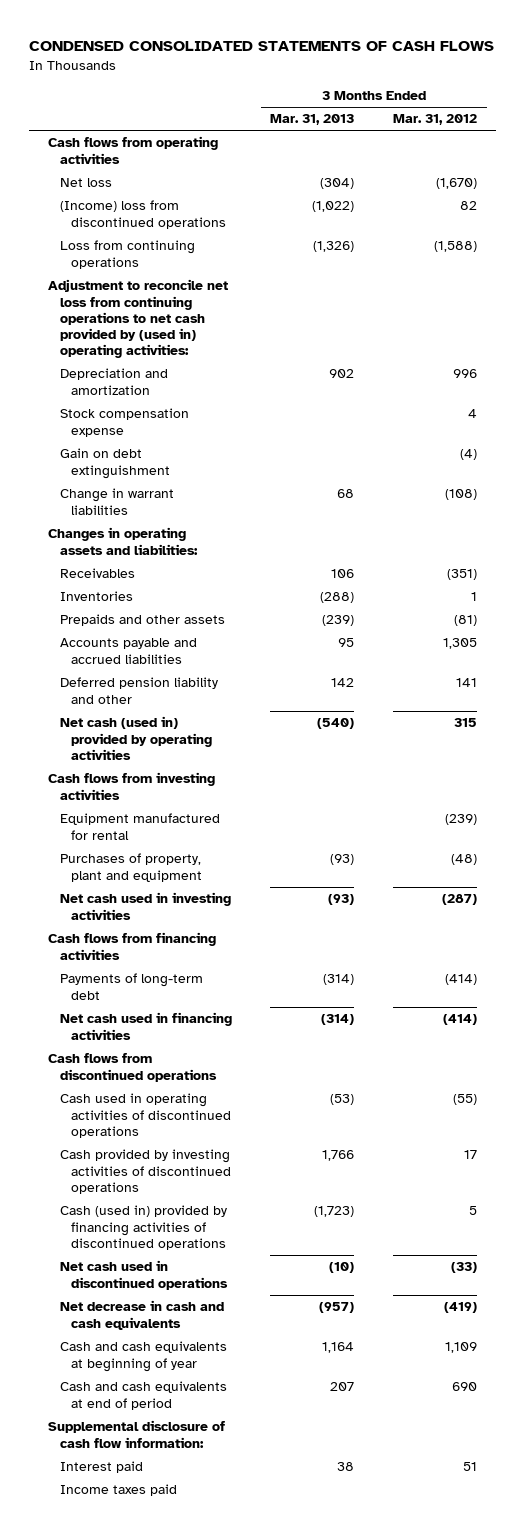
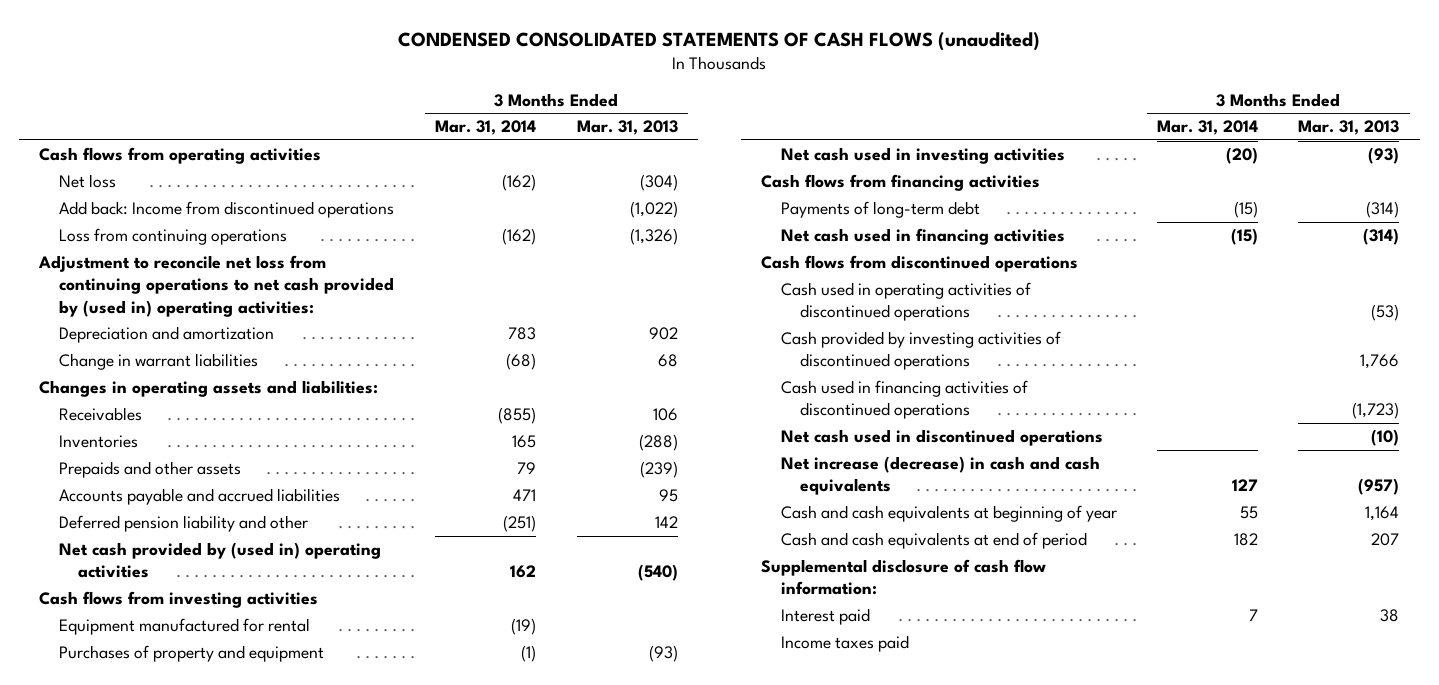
- CONDENSED CONSOLIDATED STATEMENTS OF CASH FLOWS
+ CONDENSED CONSOLIDATED STATEMENTS OF CASH FLOWS (unaudited)
- | 3 Months Ended Mar. 31, 2013 | 3 Months Ended Mar. 31, 2012
+ | 3 Months Ended Mar. 31, 2014 | 3 Months Ended Mar. 31, 2013
- (Income) loss from discontinued operations | (1,022) | 82
+ Add back: Income from discontinued operations | | (1,022)
- Stock compensation expense | | 4
- Gain on debt extinguishment | | (4)
- Net cash (used in) provided by operating activities | (540) | 315
+ Net cash provided by (used in) operating activities | 162 | (540)
- Purchases of property, plant and equipment | (93) | (48)
+ Purchases of property and equipment | (1) | (93)
- Cash (used in) provided by financing activities of discontinued operations | (1,723) | 5
+ Cash used in financing activities of discontinued operations | | (1,723)
- Net decrease in cash and cash equivalents | (957) | (419)
+ Net increase (decrease) in cash and cash equivalents | 127 | (957)

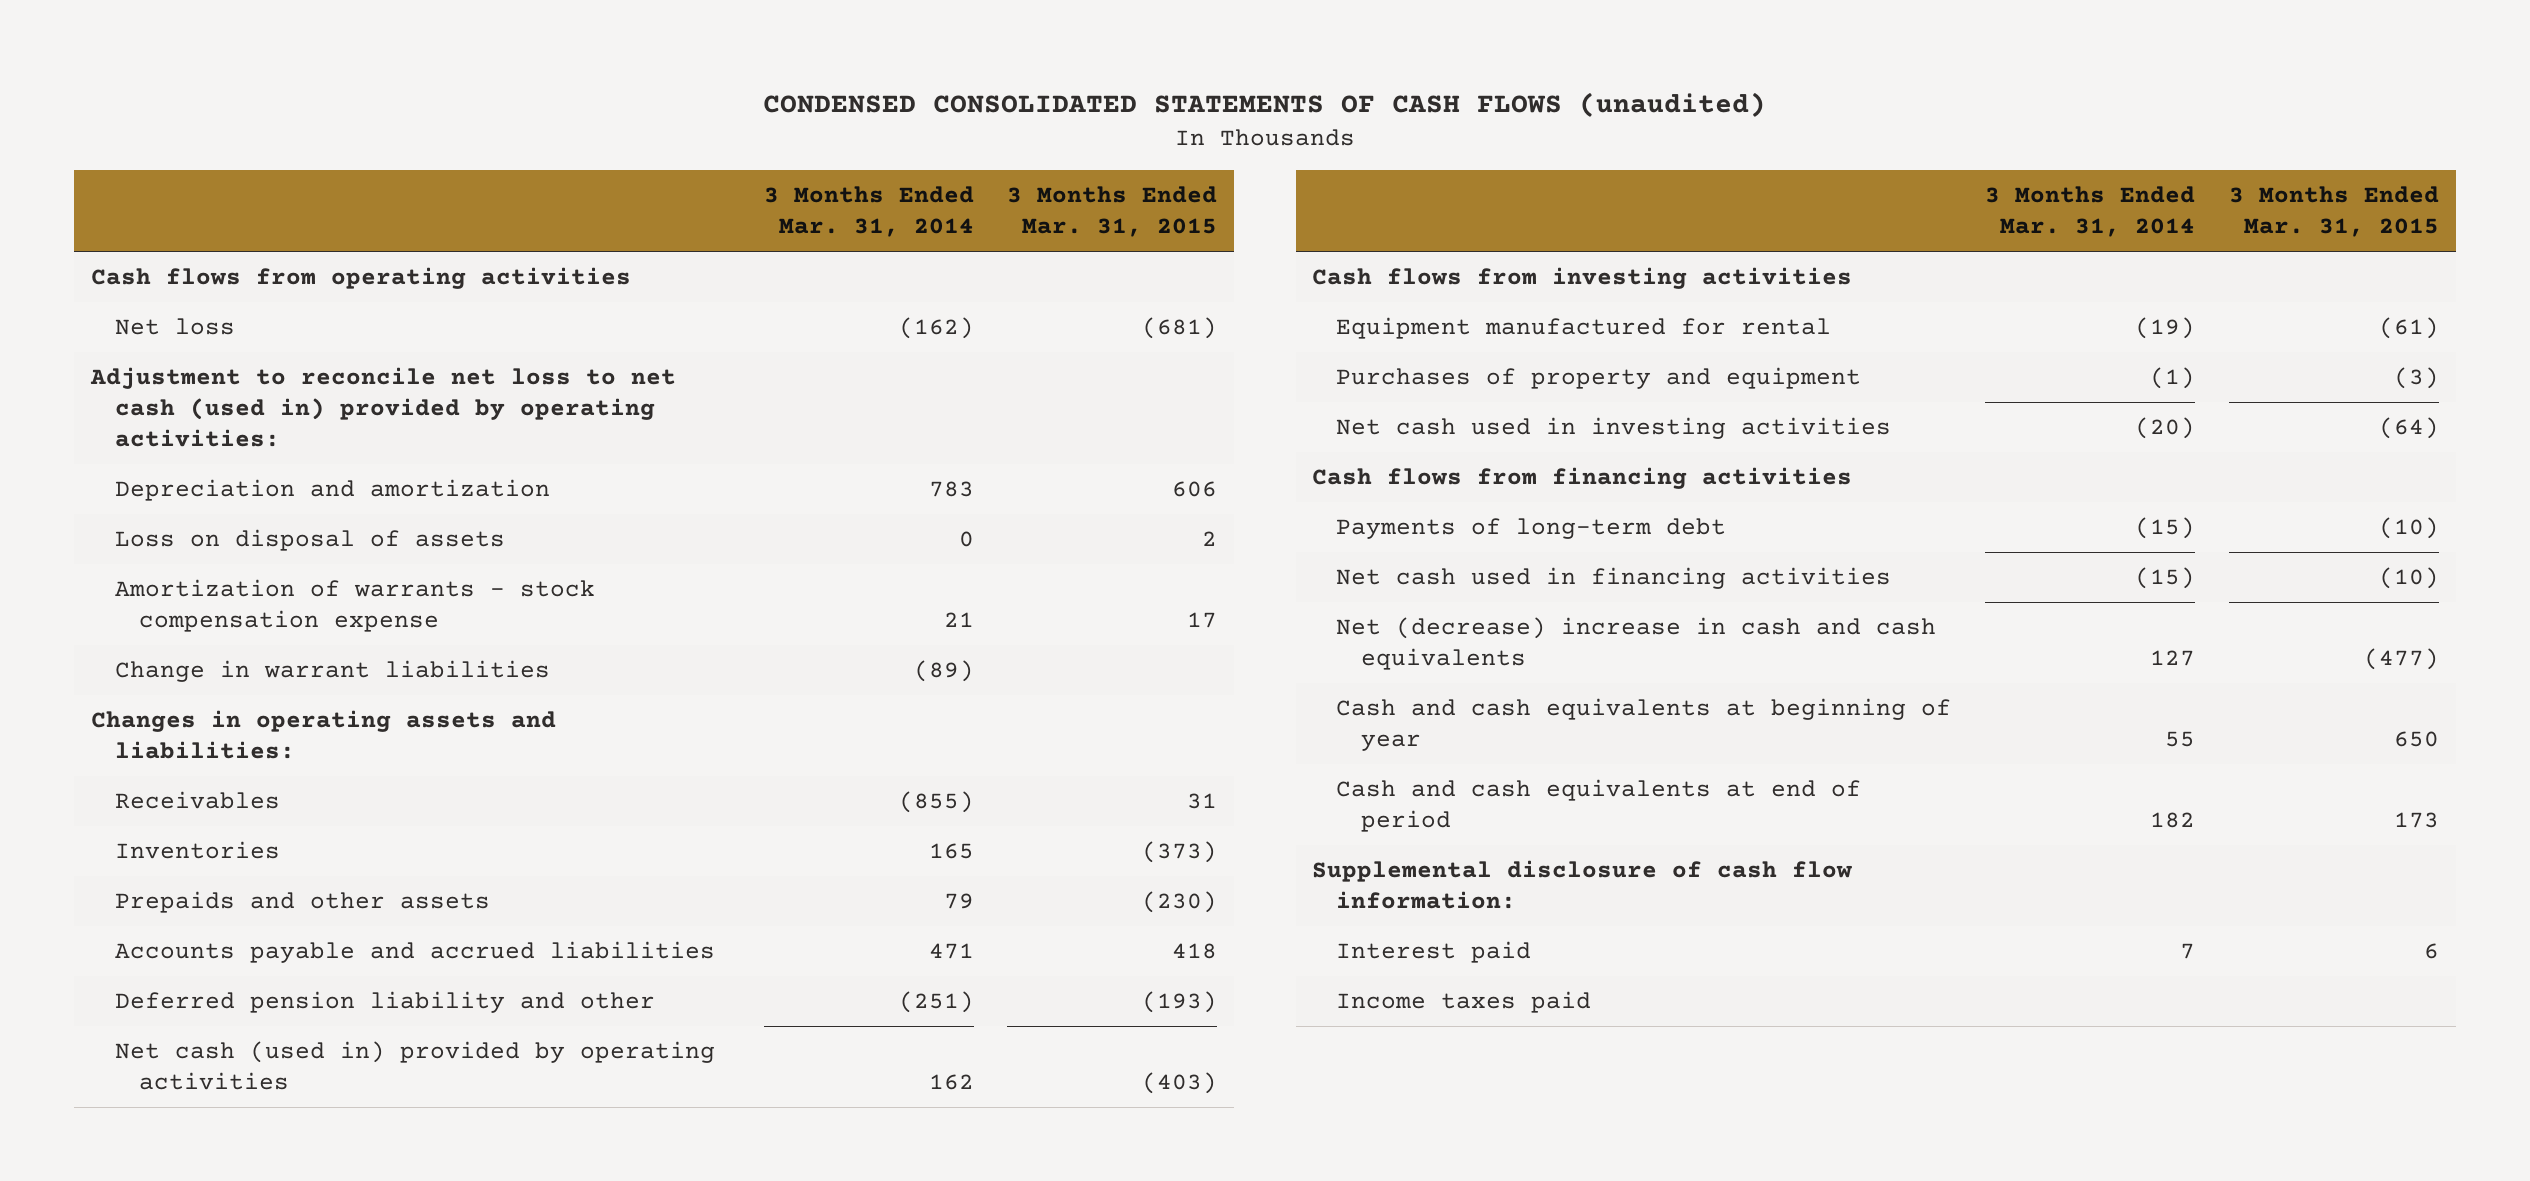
- | 3 Months Ended Mar. 31, 2014 | 3 Months Ended Mar. 31, 2013
+ | 3 Months Ended Mar. 31, 2014 | 3 Months Ended Mar. 31, 2015
- Add back: Income from discontinued operations | | (1,022)
- Loss from continuing operations | (162) | (1,326)
- Adjustment to reconcile net loss from continuing operations to net cash provided by (used in) operating activities:
+ Adjustment to reconcile net loss to net cash (used in) provided by operating activities:
- Change in warrant liabilities | (68) | 68
+ Loss on disposal of assets | 0 | 2
+ Amortization of warrants - stock compensation expense | 21 | 17
+ Change in warrant liabilities | (89) |
- Net cash provided by (used in) operating activities | 162 | (540)
+ Net cash (used in) provided by operating activities | 162 | (403)
- Cash flows from discontinued operations
- Cash used in operating activities of discontinued operations | | (53)
- Cash provided by investing activities of discontinued operations | | 1,766
- Cash used in financing activities of discontinued operations | | (1,723)
- Net cash used in discontinued operations | | (10)
- Net increase (decrease) in cash and cash equivalents | 127 | (957)
+ Net (decrease) increase in cash and cash equivalents | 127 | (477)

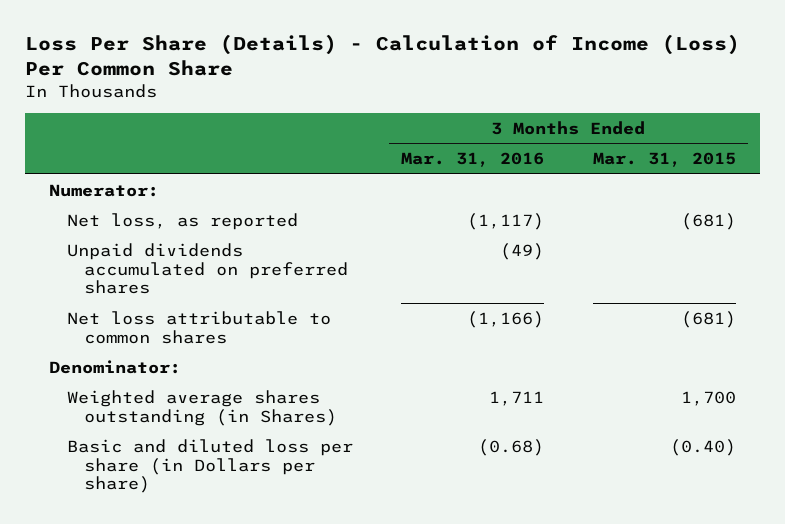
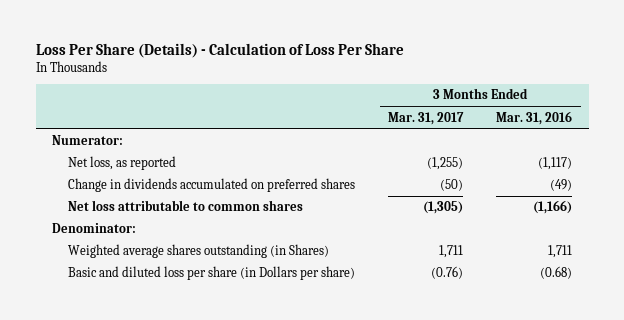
- Loss Per Share (Details) - Calculation of Income (Loss) Per Common Share
+ Loss Per Share (Details) - Calculation of Loss Per Share
- | 3 Months Ended Mar. 31, 2016 | 3 Months Ended Mar. 31, 2015
+ | 3 Months Ended Mar. 31, 2017 | 3 Months Ended Mar. 31, 2016
- Unpaid dividends accumulated on preferred shares | (49) |
+ Change in dividends accumulated on preferred shares | (50) | (49)

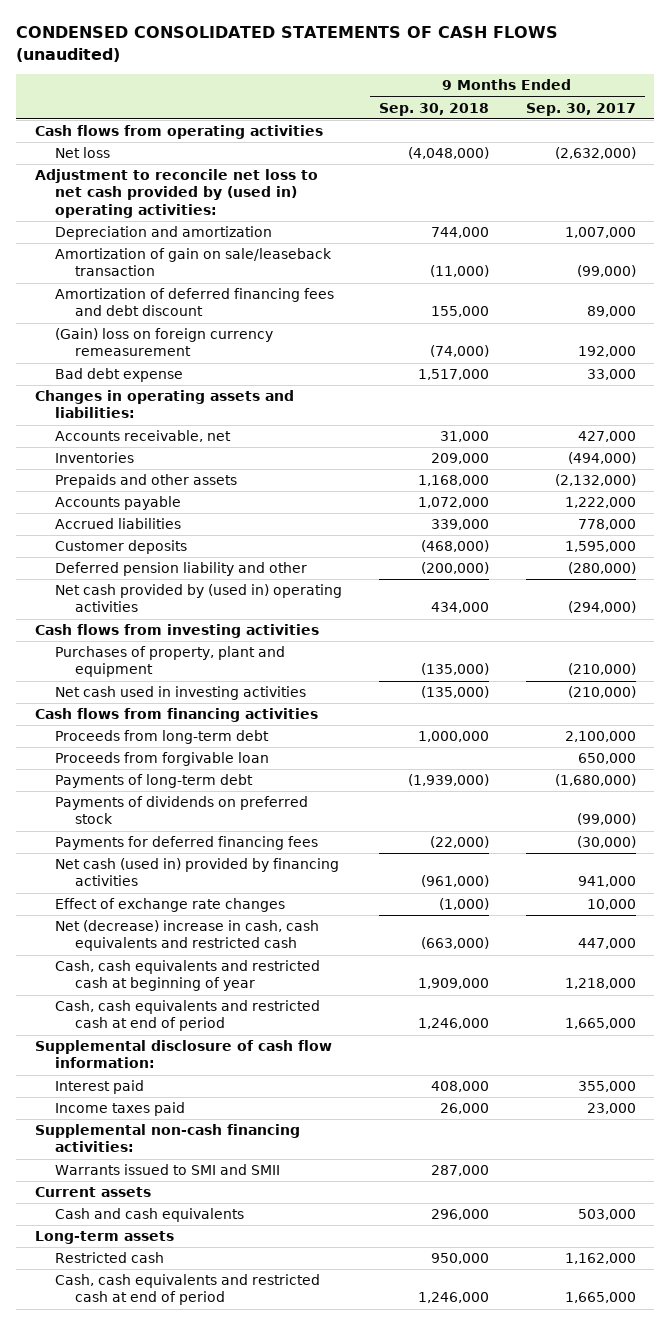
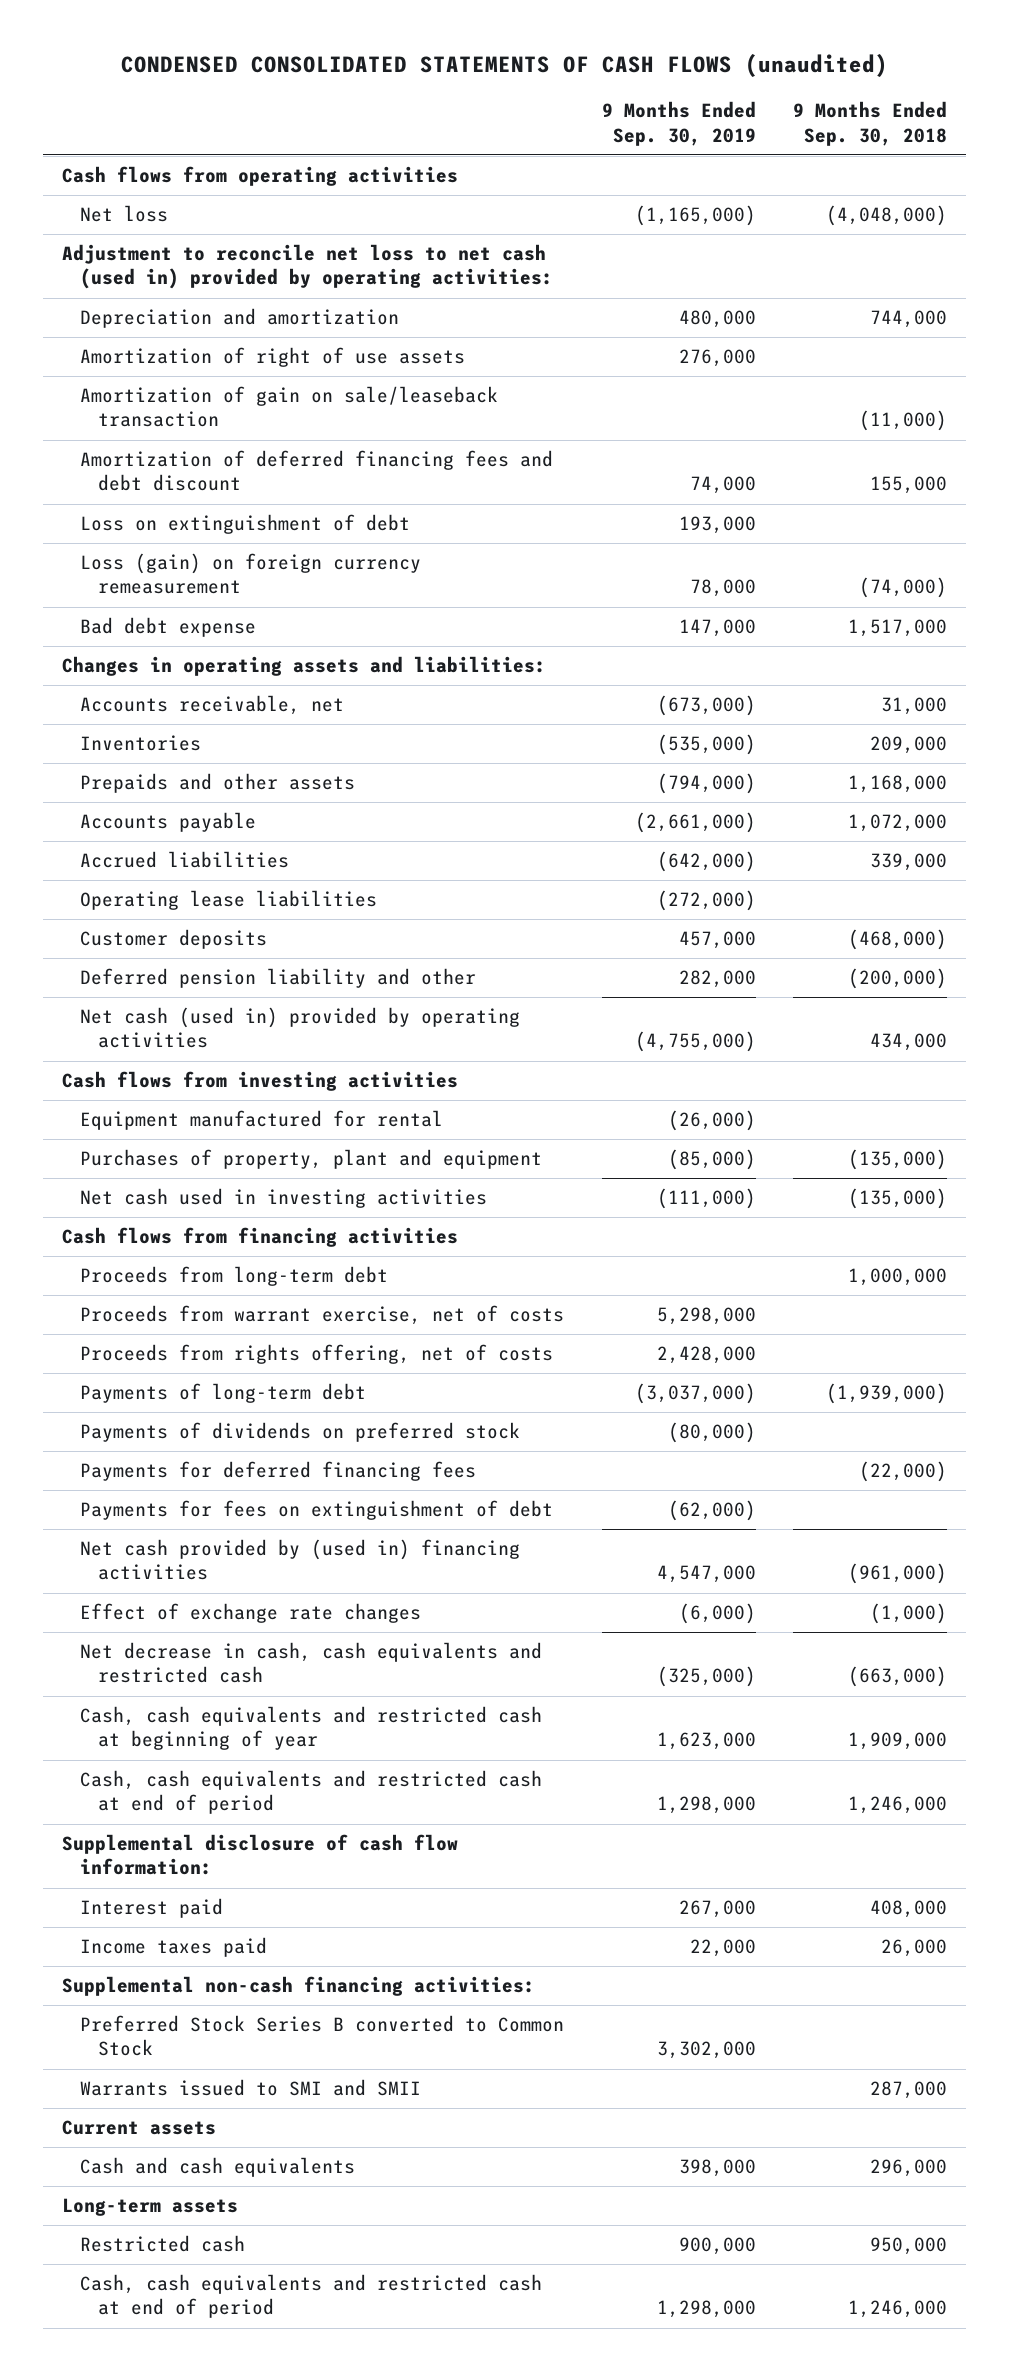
- | 9 Months Ended Sep. 30, 2018 | 9 Months Ended Sep. 30, 2017
+ | 9 Months Ended Sep. 30, 2019 | 9 Months Ended Sep. 30, 2018
- Adjustment to reconcile net loss to net cash provided by (used in) operating activities:
+ Adjustment to reconcile net loss to net cash (used in) provided by operating activities:
+ Amortization of right of use assets | 276,000 |
- (Gain) loss on foreign currency remeasurement | (74,000) | 192,000
+ Loss on extinguishment of debt | 193,000 |
+ Loss (gain) on foreign currency remeasurement | 78,000 | (74,000)
+ Operating lease liabilities | (272,000) |
- Net cash provided by (used in) operating activities | 434,000 | (294,000)
+ Net cash (used in) provided by operating activities | (4,755,000) | 434,000
+ Equipment manufactured for rental | (26,000) |
- Proceeds from forgivable loan | | 650,000
+ Proceeds from warrant exercise, net of costs | 5,298,000 |
+ Proceeds from rights offering, net of costs | 2,428,000 |
- Net cash (used in) provided by financing activities | (961,000) | 941,000
+ Payments for fees on extinguishment of debt | (62,000) |
+ Net cash provided by (used in) financing activities | 4,547,000 | (961,000)
- Net (decrease) increase in cash, cash equivalents and restricted cash | (663,000) | 447,000
+ Net decrease in cash, cash equivalents and restricted cash | (325,000) | (663,000)
+ Preferred Stock Series B converted to Common Stock | 3,302,000 |

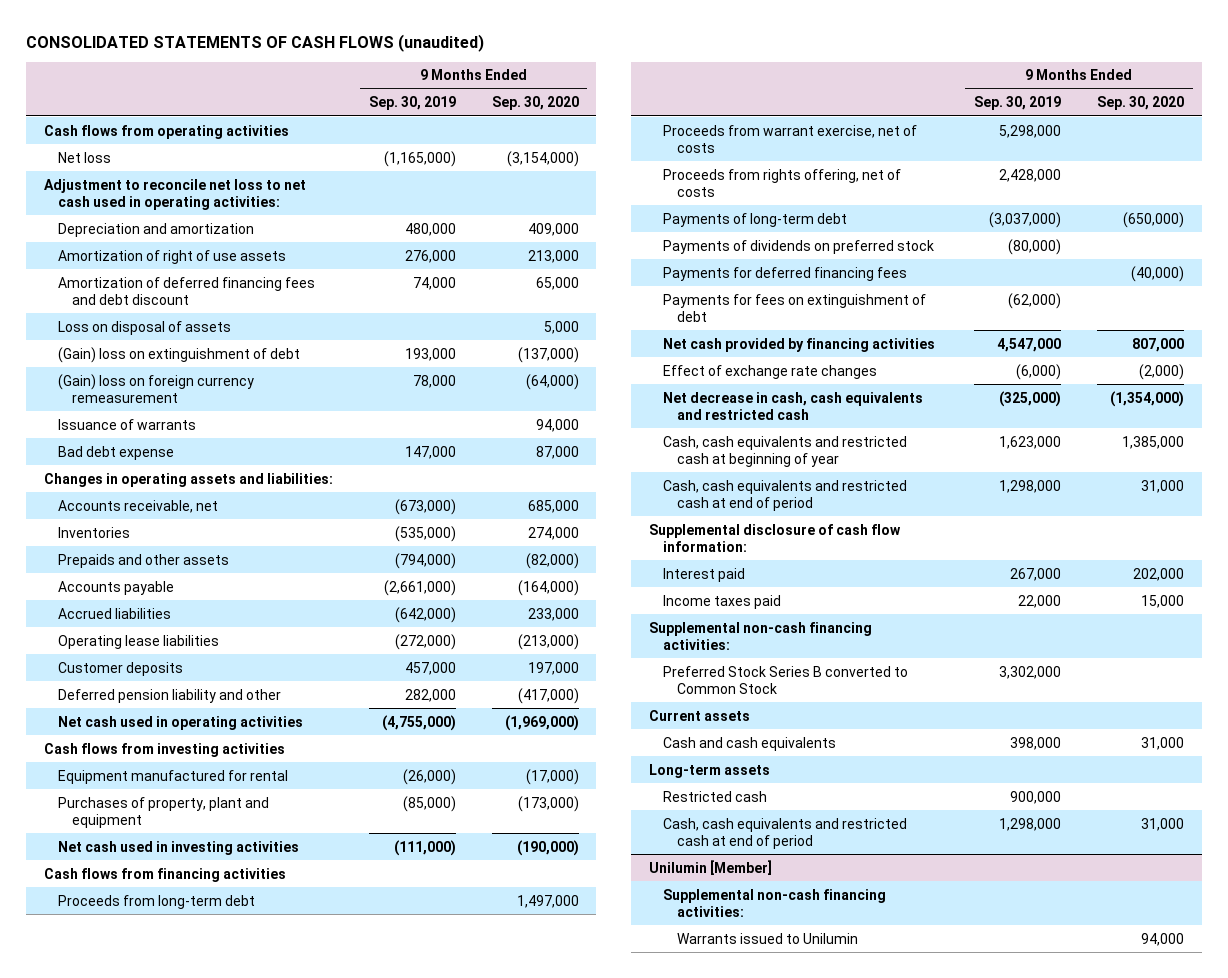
- CONDENSED CONSOLIDATED STATEMENTS OF CASH FLOWS (unaudited)
+ CONSOLIDATED STATEMENTS OF CASH FLOWS (unaudited)
- | 9 Months Ended Sep. 30, 2019 | 9 Months Ended Sep. 30, 2018
+ | 9 Months Ended Sep. 30, 2019 | 9 Months Ended Sep. 30, 2020
- Adjustment to reconcile net loss to net cash (used in) provided by operating activities:
+ Adjustment to reconcile net loss to net cash used in operating activities:
- Amortization of gain on sale/leaseback transaction | | (11,000)
- Loss on extinguishment of debt | 193,000 |
- Loss (gain) on foreign currency remeasurement | 78,000 | (74,000)
+ Loss on disposal of assets | | 5,000
+ (Gain) loss on extinguishment of debt | 193,000 | (137,000)
+ (Gain) loss on foreign currency remeasurement | 78,000 | (64,000)
+ Issuance of warrants | | 94,000
- Net cash (used in) provided by operating activities | (4,755,000) | 434,000
+ Net cash used in operating activities | (4,755,000) | (1,969,000)
- Net cash provided by (used in) financing activities | 4,547,000 | (961,000)
+ Net cash provided by financing activities | 4,547,000 | 807,000
- Warrants issued to SMI and SMII | | 287,000
+ Unilumin [Member]
+ Supplemental non-cash financing activities:
+ Warrants issued to Unilumin | | 94,000

